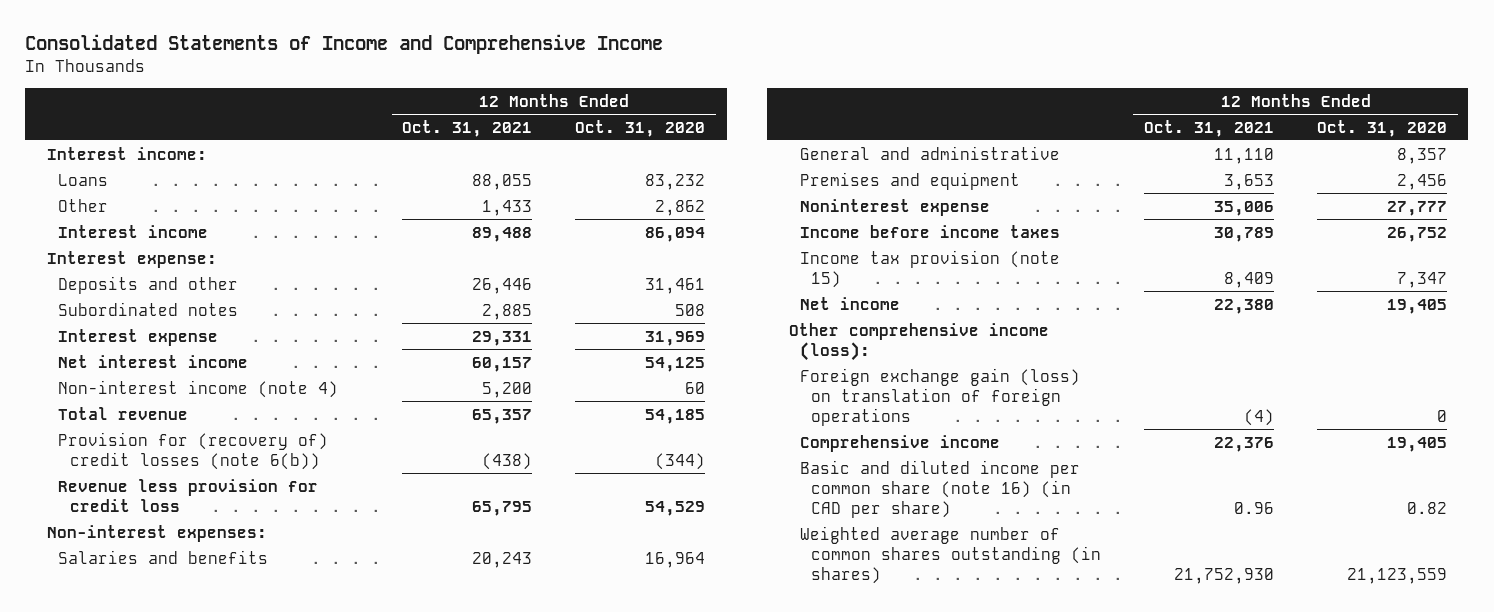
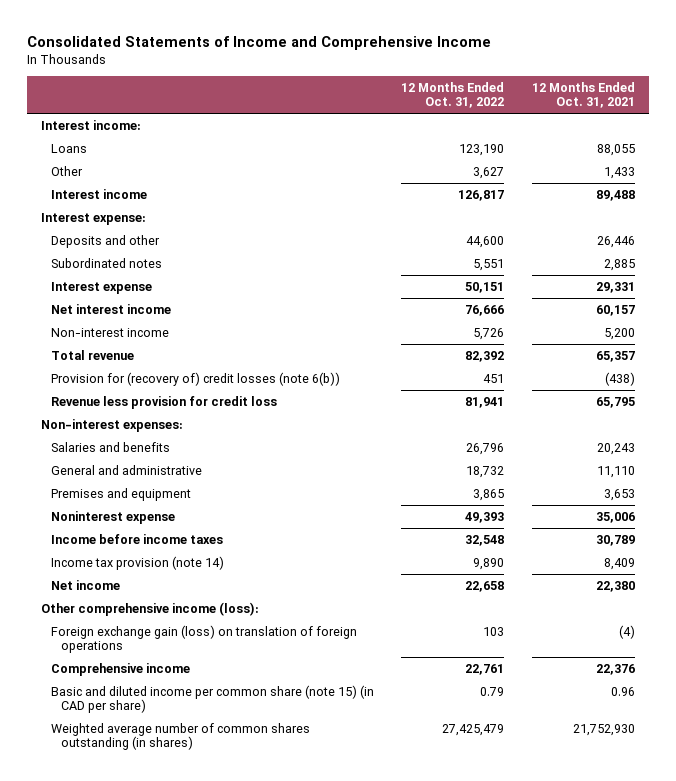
- | 12 Months Ended Oct. 31, 2021 | 12 Months Ended Oct. 31, 2020
+ | 12 Months Ended Oct. 31, 2022 | 12 Months Ended Oct. 31, 2021
- Non-interest income (note 4) | 5,200 | 60
+ Non-interest income | 5,726 | 5,200
- Income tax provision (note 15) | 8,409 | 7,347
+ Income tax provision (note 14) | 9,890 | 8,409
- Basic and diluted income per common share (note 16) (in CAD per share) | 0.96 | 0.82
+ Basic and diluted income per common share (note 15) (in CAD per share) | 0.79 | 0.96

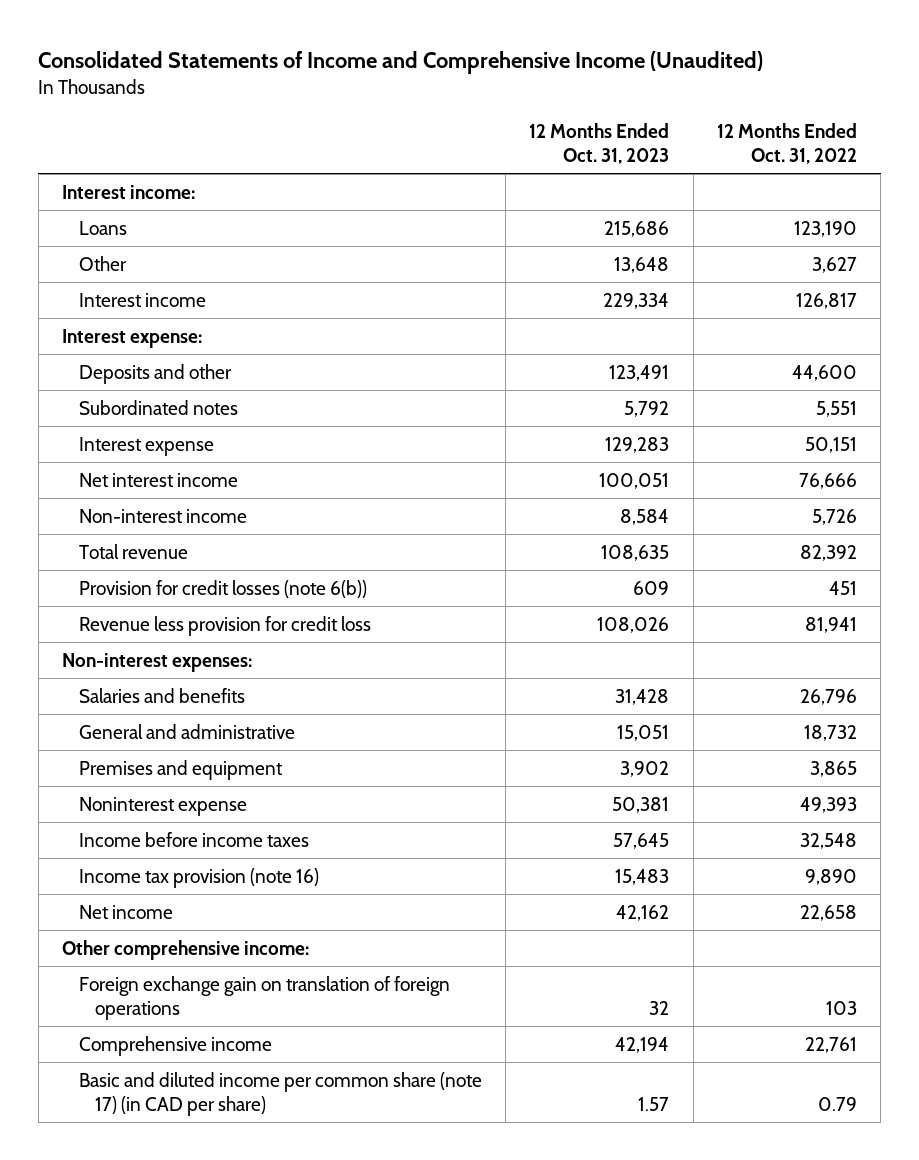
- Consolidated Statements of Income and Comprehensive Income
+ Consolidated Statements of Income and Comprehensive Income (Unaudited)
- | 12 Months Ended Oct. 31, 2022 | 12 Months Ended Oct. 31, 2021
+ | 12 Months Ended Oct. 31, 2023 | 12 Months Ended Oct. 31, 2022
- Provision for (recovery of) credit losses (note 6(b)) | 451 | (438)
+ Provision for credit losses (note 6(b)) | 609 | 451
- Income tax provision (note 14) | 9,890 | 8,409
+ Income tax provision (note 16) | 15,483 | 9,890
- Other comprehensive income (loss):
- Foreign exchange gain (loss) on translation of foreign operations | 103 | (4)
+ Other comprehensive income:
+ Foreign exchange gain on translation of foreign operations | 32 | 103
- Basic and diluted income per common share (note 15) (in CAD per share) | 0.79 | 0.96
- Weighted average number of common shares outstanding (in shares) | 27,425,479 | 21,752,930
+ Basic and diluted income per common share (note 17) (in CAD per share) | 1.57 | 0.79

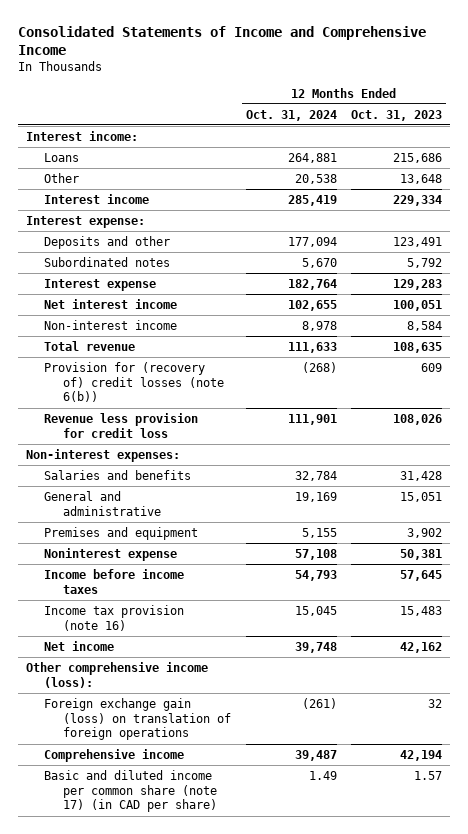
- Consolidated Statements of Income and Comprehensive Income (Unaudited)
+ Consolidated Statements of Income and Comprehensive Income
- | 12 Months Ended Oct. 31, 2023 | 12 Months Ended Oct. 31, 2022
+ | 12 Months Ended Oct. 31, 2024 | 12 Months Ended Oct. 31, 2023
- Provision for credit losses (note 6(b)) | 609 | 451
+ Provision for (recovery of) credit losses (note 6(b)) | (268) | 609
- Other comprehensive income:
- Foreign exchange gain on translation of foreign operations | 32 | 103
+ Other comprehensive income (loss):
+ Foreign exchange gain (loss) on translation of foreign operations | (261) | 32

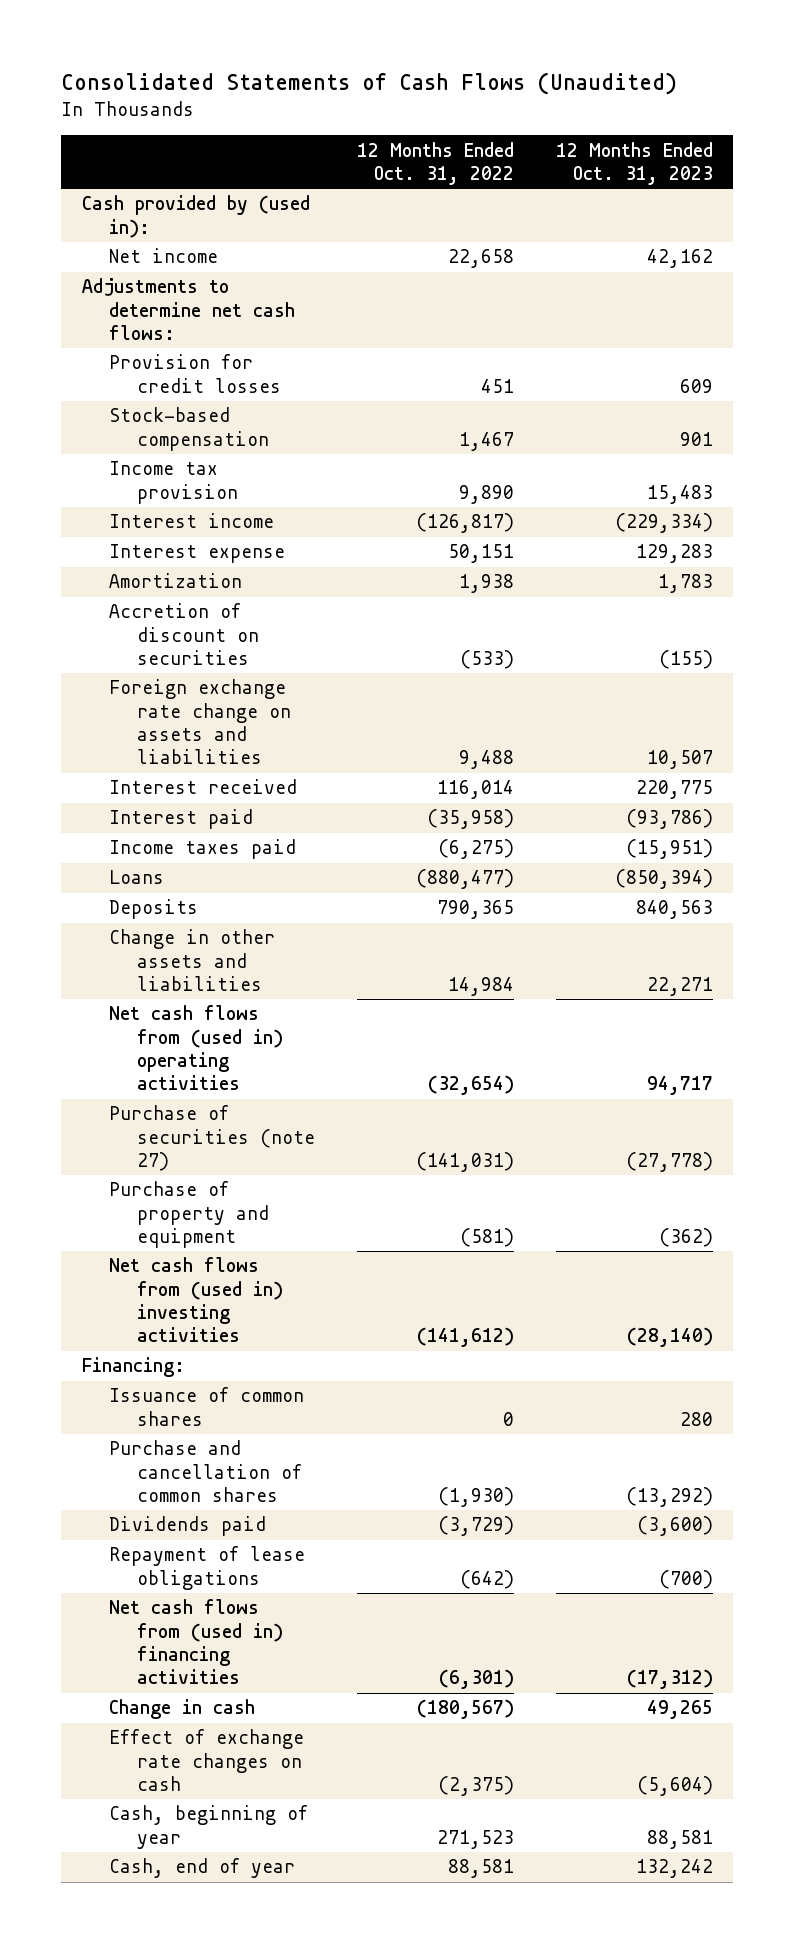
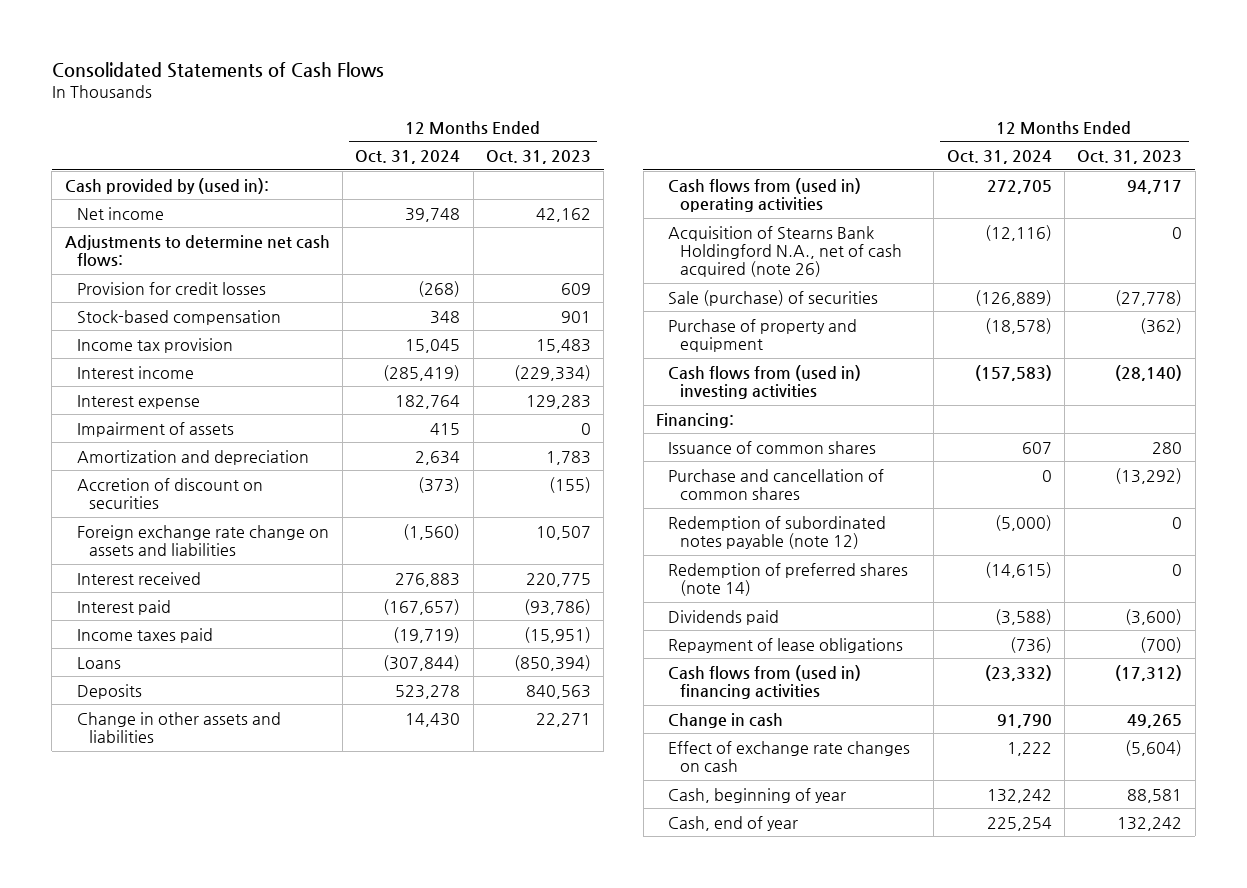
- Consolidated Statements of Cash Flows (Unaudited)
+ Consolidated Statements of Cash Flows
- | 12 Months Ended Oct. 31, 2022 | 12 Months Ended Oct. 31, 2023
+ | 12 Months Ended Oct. 31, 2024 | 12 Months Ended Oct. 31, 2023
- Amortization | 1,938 | 1,783
+ Impairment of assets | 415 | 0
+ Amortization and depreciation | 2,634 | 1,783
- Net cash flows from (used in) operating activities | (32,654) | 94,717
- Purchase of securities (note 27) | (141,031) | (27,778)
+ Cash flows from (used in) operating activities | 272,705 | 94,717
+ Acquisition of Stearns Bank Holdingford N.A., net of cash acquired (note 26) | (12,116) | 0
+ Sale (purchase) of securities | (126,889) | (27,778)
- Net cash flows from (used in) investing activities | (141,612) | (28,140)
+ Cash flows from (used in) investing activities | (157,583) | (28,140)
+ Redemption of subordinated notes payable (note 12) | (5,000) | 0
+ Redemption of preferred shares (note 14) | (14,615) | 0
- Net cash flows from (used in) financing activities | (6,301) | (17,312)
+ Cash flows from (used in) financing activities | (23,332) | (17,312)

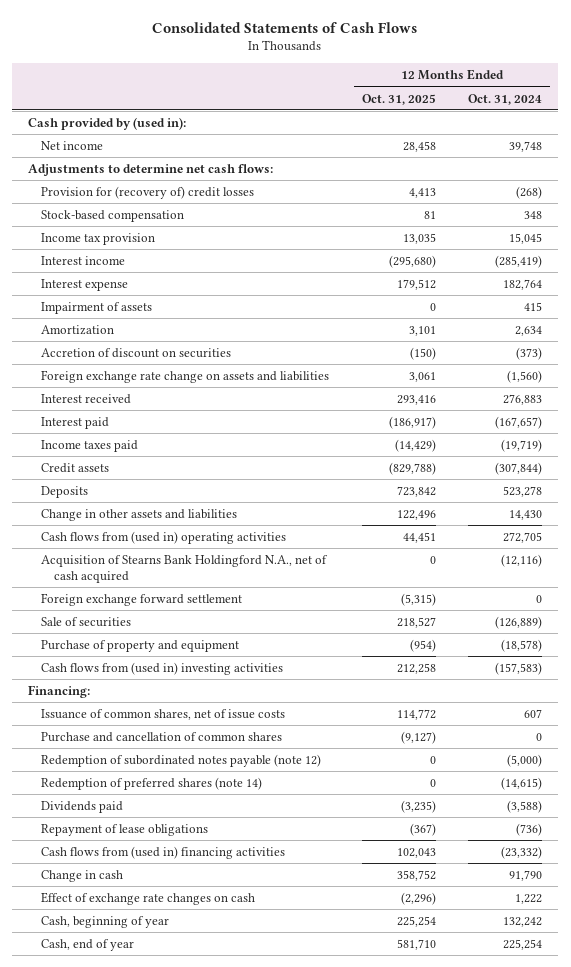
- | 12 Months Ended Oct. 31, 2024 | 12 Months Ended Oct. 31, 2023
+ | 12 Months Ended Oct. 31, 2025 | 12 Months Ended Oct. 31, 2024
- Provision for credit losses | (268) | 609
+ Provision for (recovery of) credit losses | 4,413 | (268)
- Amortization and depreciation | 2,634 | 1,783
+ Amortization | 3,101 | 2,634
- Loans | (307,844) | (850,394)
+ Credit assets | (829,788) | (307,844)
- Acquisition of Stearns Bank Holdingford N.A., net of cash acquired (note 26) | (12,116) | 0
- Sale (purchase) of securities | (126,889) | (27,778)
+ Acquisition of Stearns Bank Holdingford N.A., net of cash acquired | 0 | (12,116)
+ Foreign exchange forward settlement | (5,315) | 0
+ Sale of securities | 218,527 | (126,889)
- Issuance of common shares | 607 | 280
+ Issuance of common shares, net of issue costs | 114,772 | 607

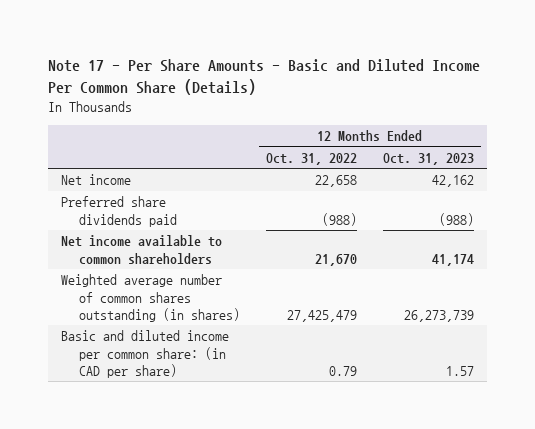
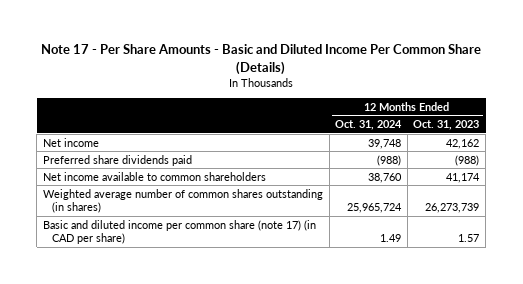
- | 12 Months Ended Oct. 31, 2022 | 12 Months Ended Oct. 31, 2023
+ | 12 Months Ended Oct. 31, 2024 | 12 Months Ended Oct. 31, 2023
- Basic and diluted income per common share: (in CAD per share) | 0.79 | 1.57
+ Basic and diluted income per common share (note 17) (in CAD per share) | 1.49 | 1.57

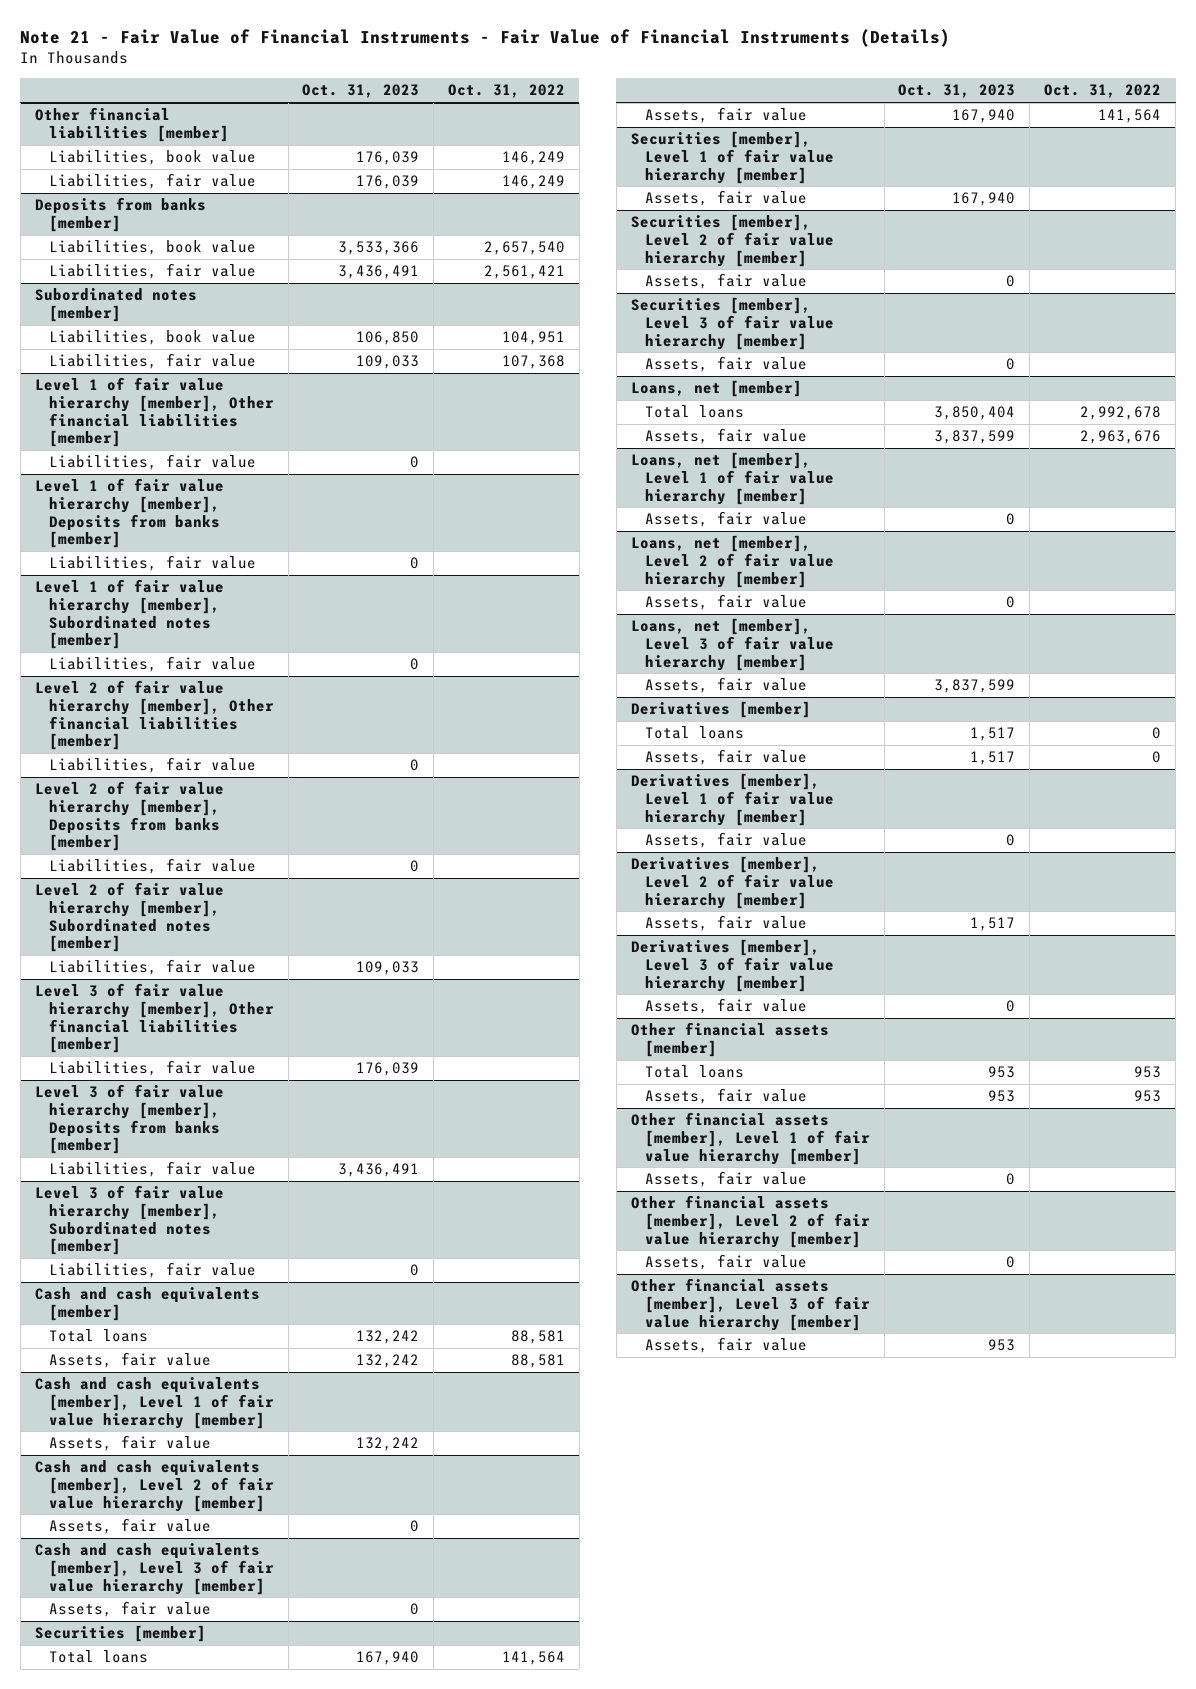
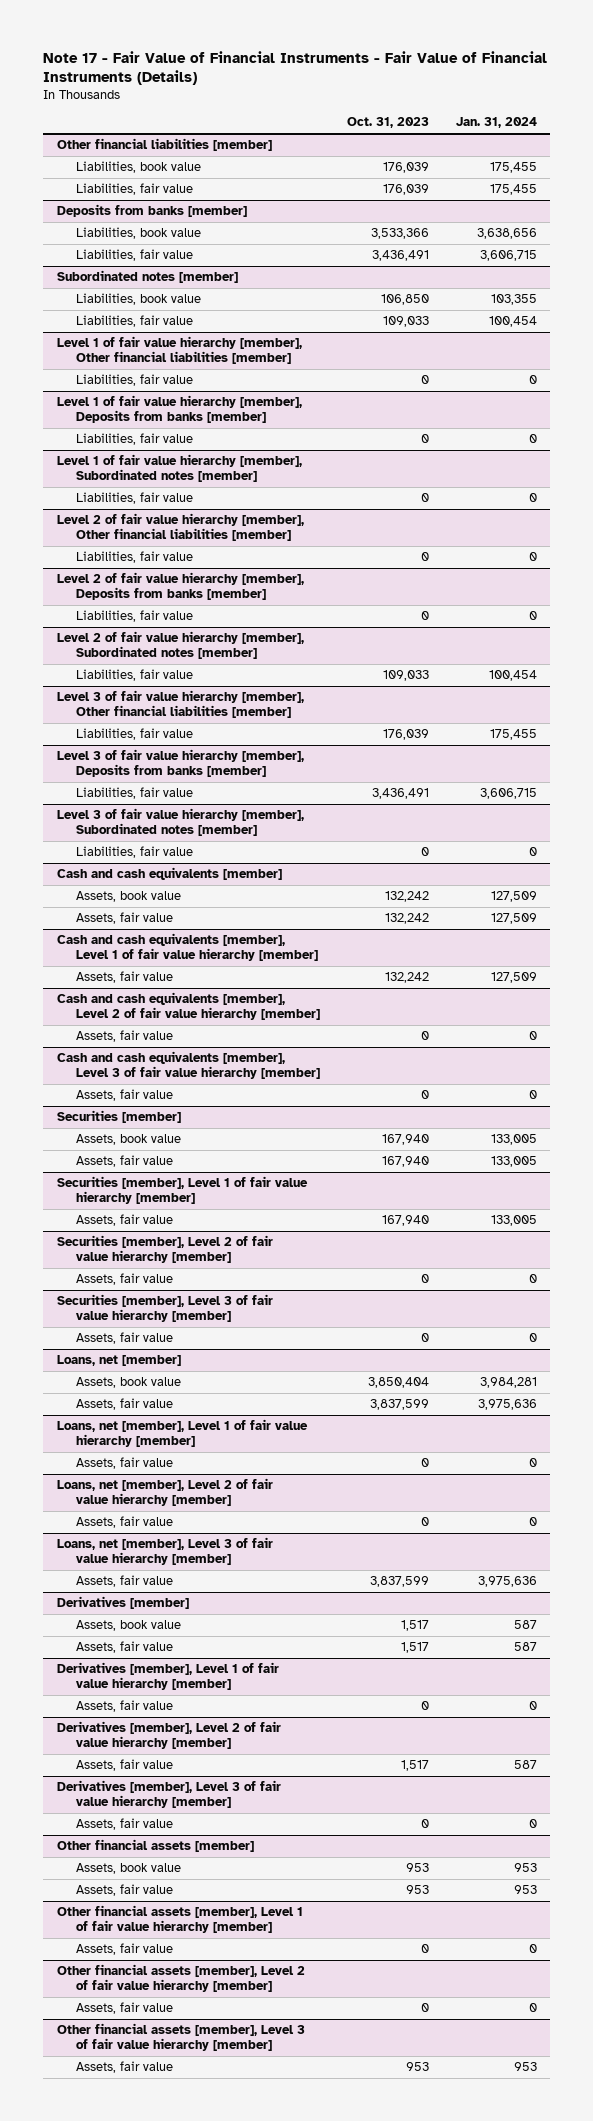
- Note 21 - Fair Value of Financial Instruments - Fair Value of Financial Instruments (Details)
+ Note 17 - Fair Value of Financial Instruments - Fair Value of Financial Instruments (Details)
- | Oct. 31, 2023 | Oct. 31, 2022
+ | Oct. 31, 2023 | Jan. 31, 2024
@ Cash and cash equivalents [member]
- Total loans | 132,242 | 88,581
+ Assets, book value | 132,242 | 127,509
@ Securities [member]
- Total loans | 167,940 | 141,564
+ Assets, book value | 167,940 | 133,005
@ Loans, net [member]
- Total loans | 3,850,404 | 2,992,678
+ Assets, book value | 3,850,404 | 3,984,281
@ Derivatives [member]
- Total loans | 1,517 | 0
+ Assets, book value | 1,517 | 587
@ Other financial assets [member]
- Total loans | 953 | 953
+ Assets, book value | 953 | 953

